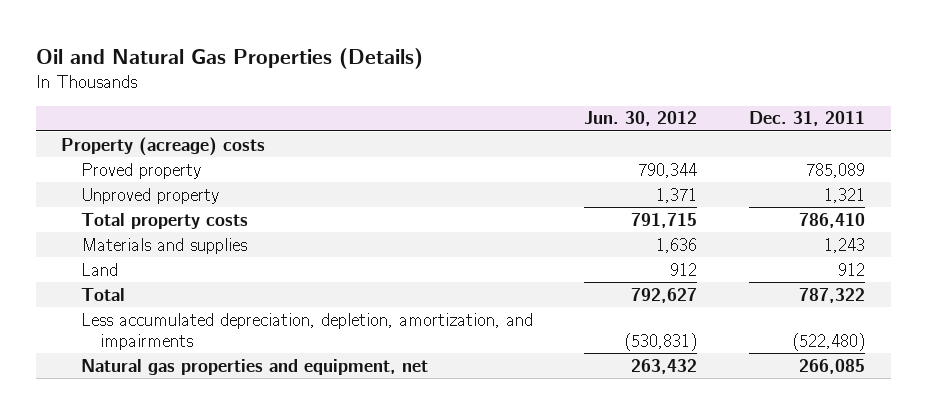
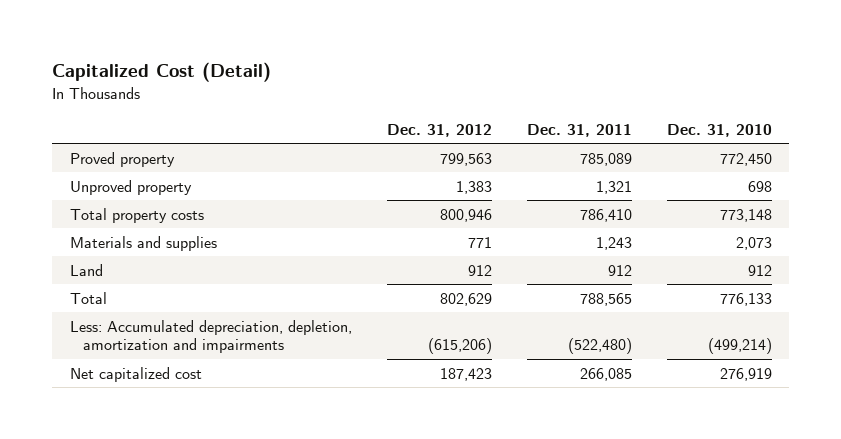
- Oil and Natural Gas Properties (Details)
+ Capitalized Cost (Detail)
- | Jun. 30, 2012 | Dec. 31, 2011
+ | Dec. 31, 2012 | Dec. 31, 2011 | Dec. 31, 2010
- Property (acreage) costs
- Total | 792,627 | 787,322
- Less accumulated depreciation, depletion, amortization, and impairments | (530,831) | (522,480)
- Natural gas properties and equipment, net | 263,432 | 266,085
+ Total | 802,629 | 788,565 | 776,133
+ Less: Accumulated depreciation, depletion, amortization and impairments | (615,206) | (522,480) | (499,214)
+ Net capitalized cost | 187,423 | 266,085 | 276,919

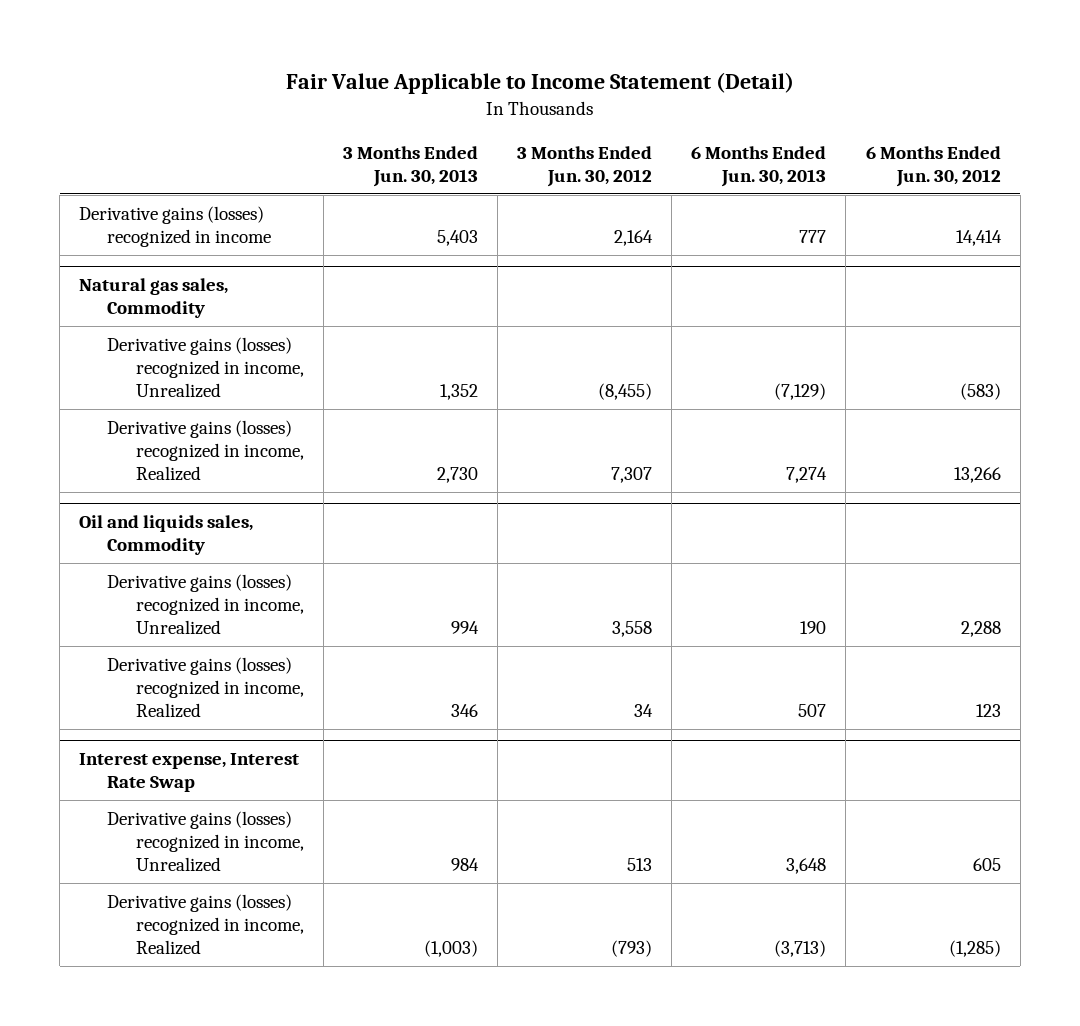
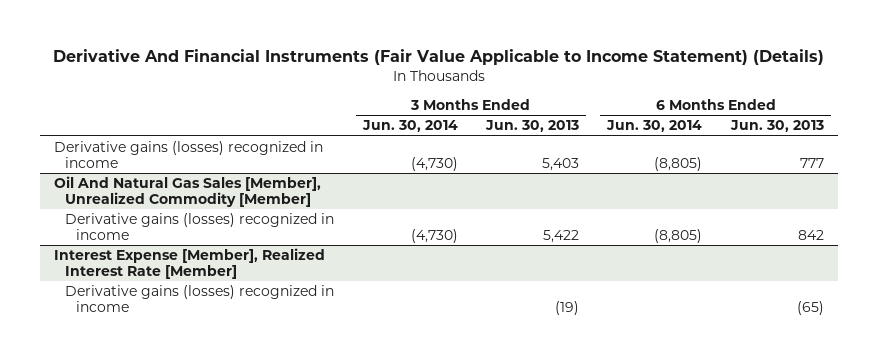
- Fair Value Applicable to Income Statement (Detail)
+ Derivative And Financial Instruments (Fair Value Applicable to Income Statement) (Details)
- | 3 Months Ended Jun. 30, 2013 | 3 Months Ended Jun. 30, 2012 | 6 Months Ended Jun. 30, 2013 | 6 Months Ended Jun. 30, 2012
+ | 3 Months Ended Jun. 30, 2014 | 3 Months Ended Jun. 30, 2013 | 6 Months Ended Jun. 30, 2014 | 6 Months Ended Jun. 30, 2013
- Natural gas sales, Commodity
- Derivative gains (losses) recognized in income, Unrealized | 1,352 | (8,455) | (7,129) | (583)
- Derivative gains (losses) recognized in income, Realized | 2,730 | 7,307 | 7,274 | 13,266
- Oil and liquids sales, Commodity
- Derivative gains (losses) recognized in income, Unrealized | 994 | 3,558 | 190 | 2,288
- Derivative gains (losses) recognized in income, Realized | 346 | 34 | 507 | 123
- Interest expense, Interest Rate Swap
- Derivative gains (losses) recognized in income, Unrealized | 984 | 513 | 3,648 | 605
- Derivative gains (losses) recognized in income, Realized | (1,003) | (793) | (3,713) | (1,285)
+ Oil And Natural Gas Sales [Member], Unrealized Commodity [Member]
+ Derivative gains (losses) recognized in income | (4,730) | 5,422 | (8,805) | 842
+ Interest Expense [Member], Realized Interest Rate [Member]
+ Derivative gains (losses) recognized in income | | (19) | | (65)

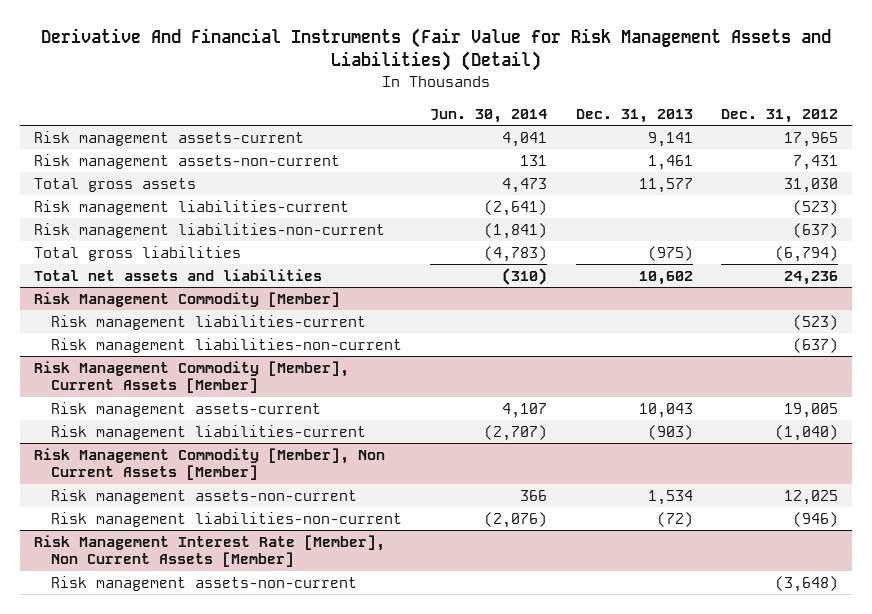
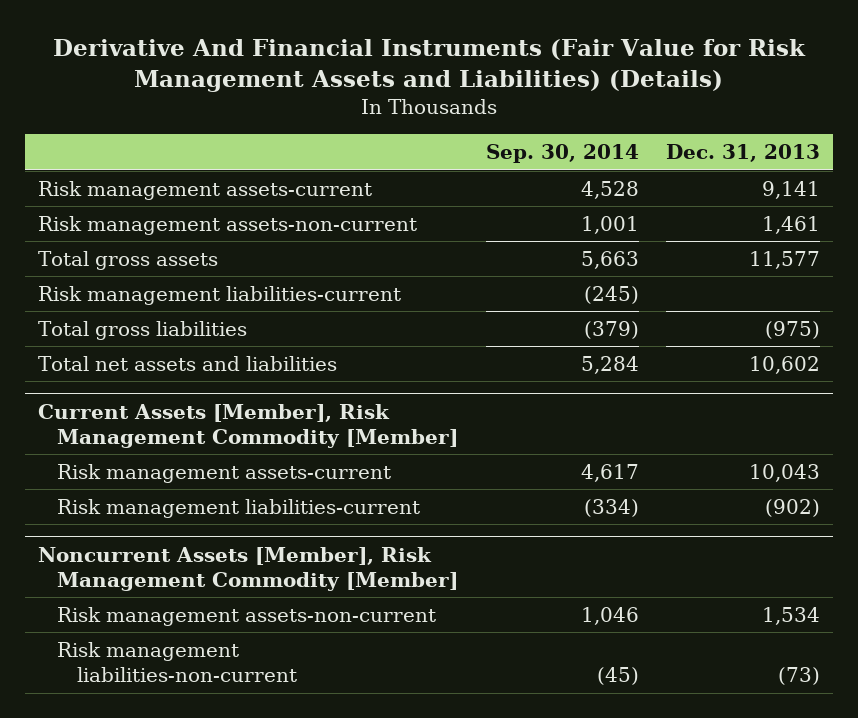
- Derivative And Financial Instruments (Fair Value for Risk Management Assets and Liabilities) (Detail)
+ Derivative And Financial Instruments (Fair Value for Risk Management Assets and Liabilities) (Details)
- | Jun. 30, 2014 | Dec. 31, 2013 | Dec. 31, 2012
+ | Sep. 30, 2014 | Dec. 31, 2013
- Risk management liabilities-non-current | (1,841) | | (637)
- Risk Management Commodity [Member]
- Risk management liabilities-current | | | (523)
- Risk management liabilities-non-current | | | (637)
- Risk Management Commodity [Member], Current Assets [Member]
+ Current Assets [Member], Risk Management Commodity [Member]
- Risk management liabilities-current | (2,707) | (903) | (1,040)
- Risk Management Commodity [Member], Non Current Assets [Member]
+ Risk management liabilities-current | (334) | (902)
+ Noncurrent Assets [Member], Risk Management Commodity [Member]
- Risk management liabilities-non-current | (2,076) | (72) | (946)
- Risk Management Interest Rate [Member], Non Current Assets [Member]
- Risk management assets-non-current | | | (3,648)
+ Risk management liabilities-non-current | (45) | (73)

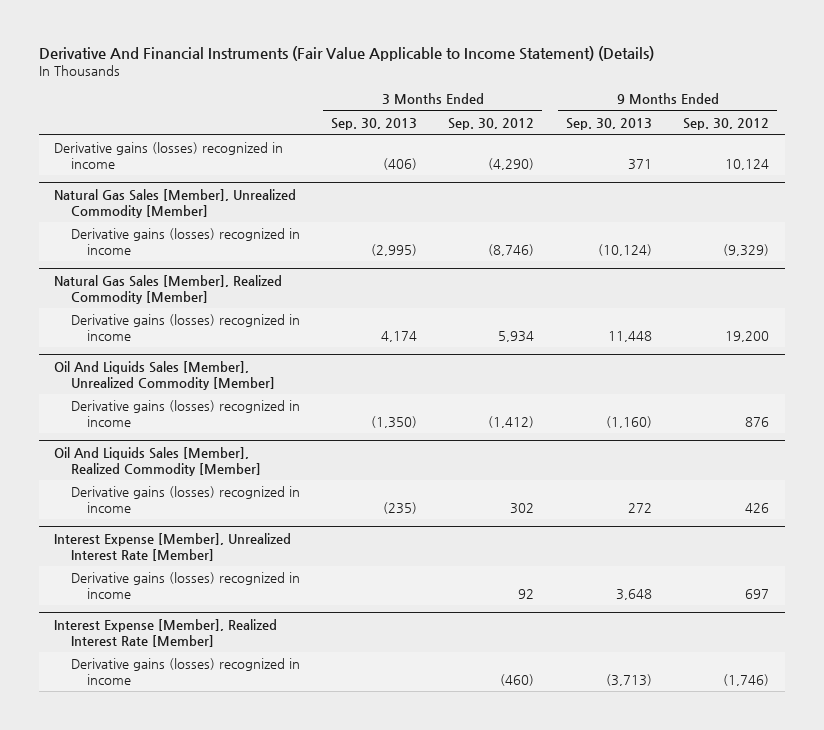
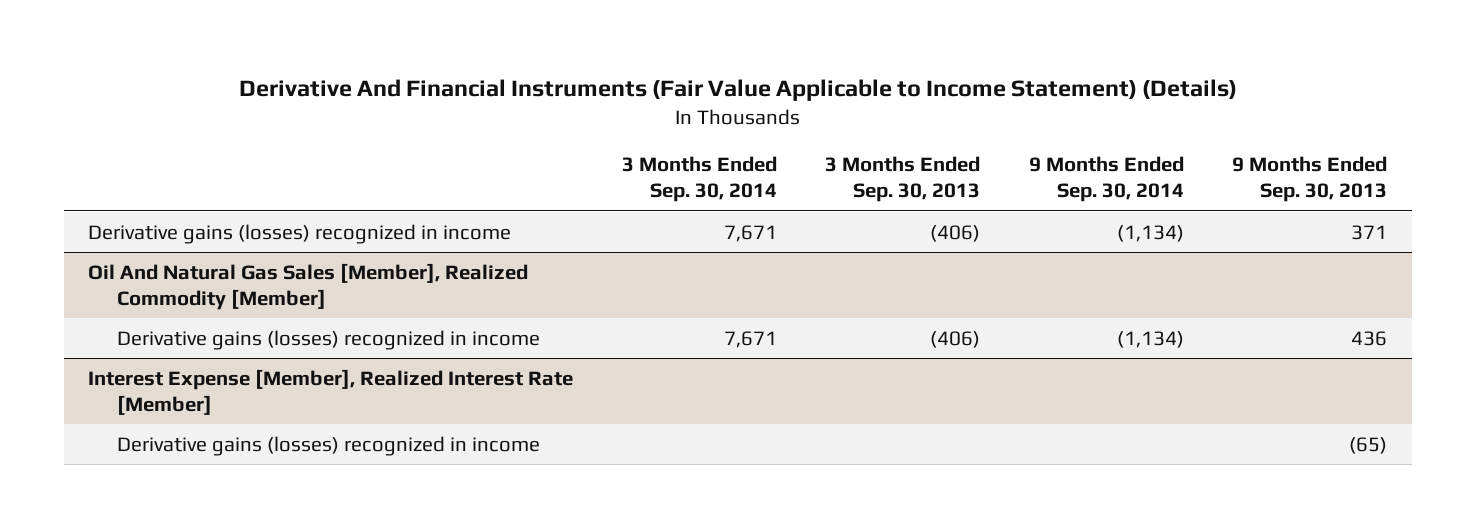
- | 3 Months Ended Sep. 30, 2013 | 3 Months Ended Sep. 30, 2012 | 9 Months Ended Sep. 30, 2013 | 9 Months Ended Sep. 30, 2012
+ | 3 Months Ended Sep. 30, 2014 | 3 Months Ended Sep. 30, 2013 | 9 Months Ended Sep. 30, 2014 | 9 Months Ended Sep. 30, 2013
- Natural Gas Sales [Member], Unrealized Commodity [Member]
- Derivative gains (losses) recognized in income | (2,995) | (8,746) | (10,124) | (9,329)
- Natural Gas Sales [Member], Realized Commodity [Member]
- Derivative gains (losses) recognized in income | 4,174 | 5,934 | 11,448 | 19,200
- Oil And Liquids Sales [Member], Unrealized Commodity [Member]
- Derivative gains (losses) recognized in income | (1,350) | (1,412) | (1,160) | 876
- Oil And Liquids Sales [Member], Realized Commodity [Member]
- Derivative gains (losses) recognized in income | (235) | 302 | 272 | 426
- Interest Expense [Member], Unrealized Interest Rate [Member]
- Derivative gains (losses) recognized in income | | 92 | 3,648 | 697
+ Oil And Natural Gas Sales [Member], Realized Commodity [Member]
+ Derivative gains (losses) recognized in income | 7,671 | (406) | (1,134) | 436
@ Interest Expense [Member], Realized Interest Rate [Member]
- Derivative gains (losses) recognized in income | | (460) | (3,713) | (1,746)
+ Derivative gains (losses) recognized in income | | | | (65)

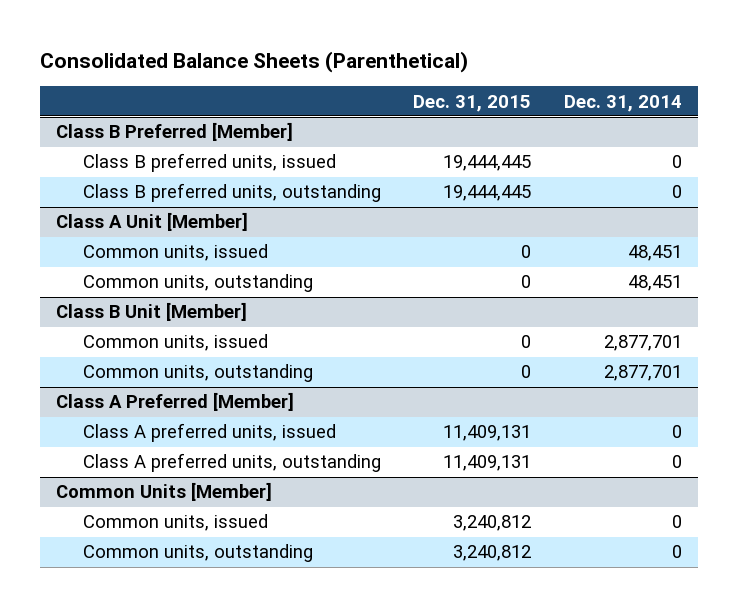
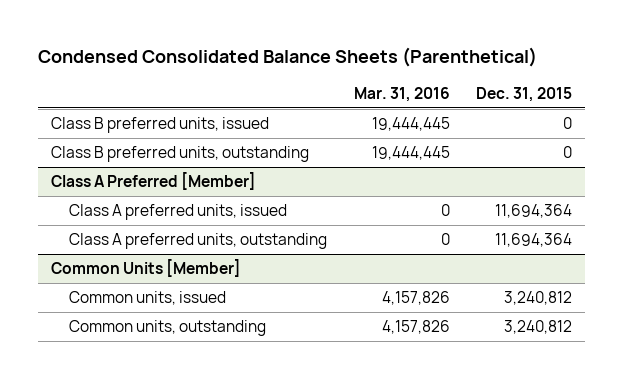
- Consolidated Balance Sheets (Parenthetical)
+ Condensed Consolidated Balance Sheets (Parenthetical)
- | Dec. 31, 2015 | Dec. 31, 2014
+ | Mar. 31, 2016 | Dec. 31, 2015
- Class B Preferred [Member]
- Class B preferred units, issued | 19,444,445 | 0
- Class B preferred units, outstanding | 19,444,445 | 0
- Class A Unit [Member]
- Common units, issued | 0 | 48,451
- Common units, outstanding | 0 | 48,451
- Class B Unit [Member]
- Common units, issued | 0 | 2,877,701
- Common units, outstanding | 0 | 2,877,701
+ Class B preferred units, issued | 19,444,445 | 0
+ Class B preferred units, outstanding | 19,444,445 | 0
@ Class A Preferred [Member]
- Class A preferred units, issued | 11,409,131 | 0
- Class A preferred units, outstanding | 11,409,131 | 0
+ Class A preferred units, issued | 0 | 11,694,364
+ Class A preferred units, outstanding | 0 | 11,694,364

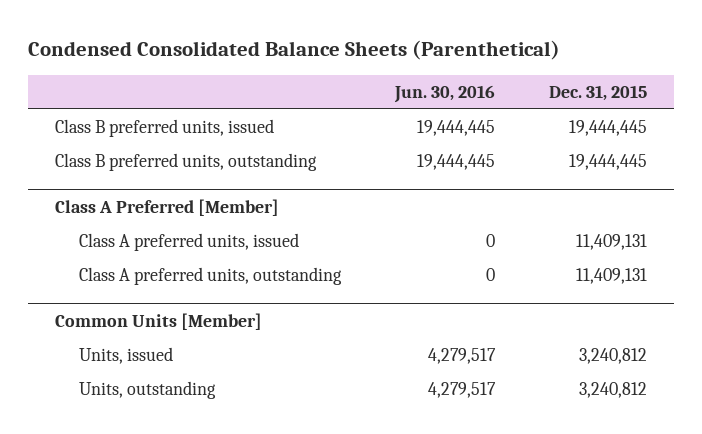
- | Mar. 31, 2016 | Dec. 31, 2015
+ | Jun. 30, 2016 | Dec. 31, 2015
- Class B preferred units, issued | 19,444,445 | 0
- Class B preferred units, outstanding | 19,444,445 | 0
+ Class B preferred units, issued | 19,444,445 | 19,444,445
+ Class B preferred units, outstanding | 19,444,445 | 19,444,445
@ Class A Preferred [Member]
- Class A preferred units, issued | 0 | 11,694,364
- Class A preferred units, outstanding | 0 | 11,694,364
+ Class A preferred units, issued | 0 | 11,409,131
+ Class A preferred units, outstanding | 0 | 11,409,131
@ Common Units [Member]
- Common units, issued | 4,157,826 | 3,240,812
- Common units, outstanding | 4,157,826 | 3,240,812
+ Units, issued | 4,279,517 | 3,240,812
+ Units, outstanding | 4,279,517 | 3,240,812

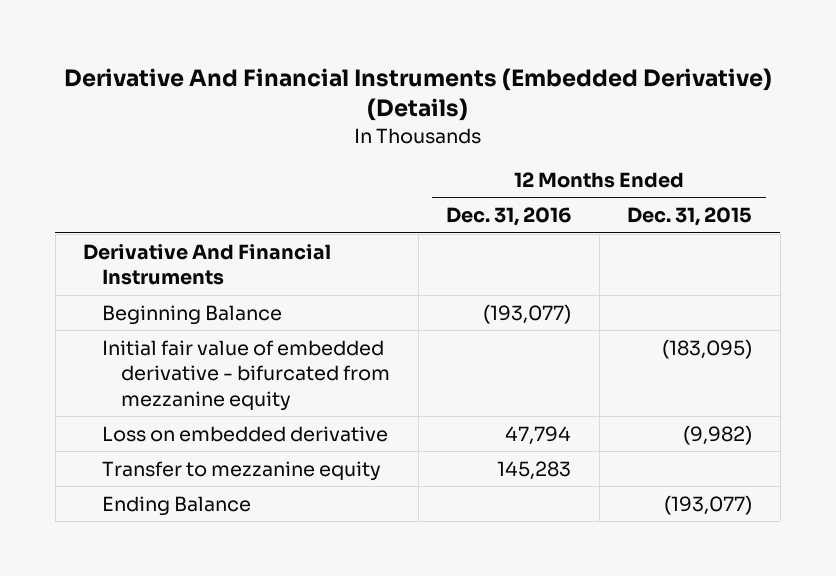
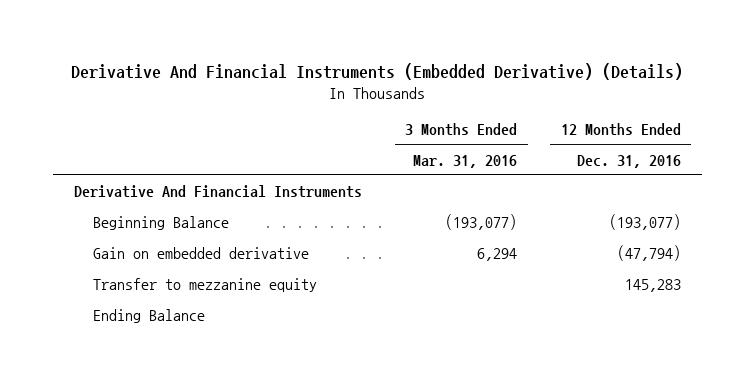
- | 12 Months Ended Dec. 31, 2016 | 12 Months Ended Dec. 31, 2015
+ | 3 Months Ended Mar. 31, 2016 | 12 Months Ended Dec. 31, 2016
- Initial fair value of embedded derivative - bifurcated from mezzanine equity | | (183,095)
- Loss on embedded derivative | 47,794 | (9,982)
+ Gain on embedded derivative | 6,294 | (47,794)

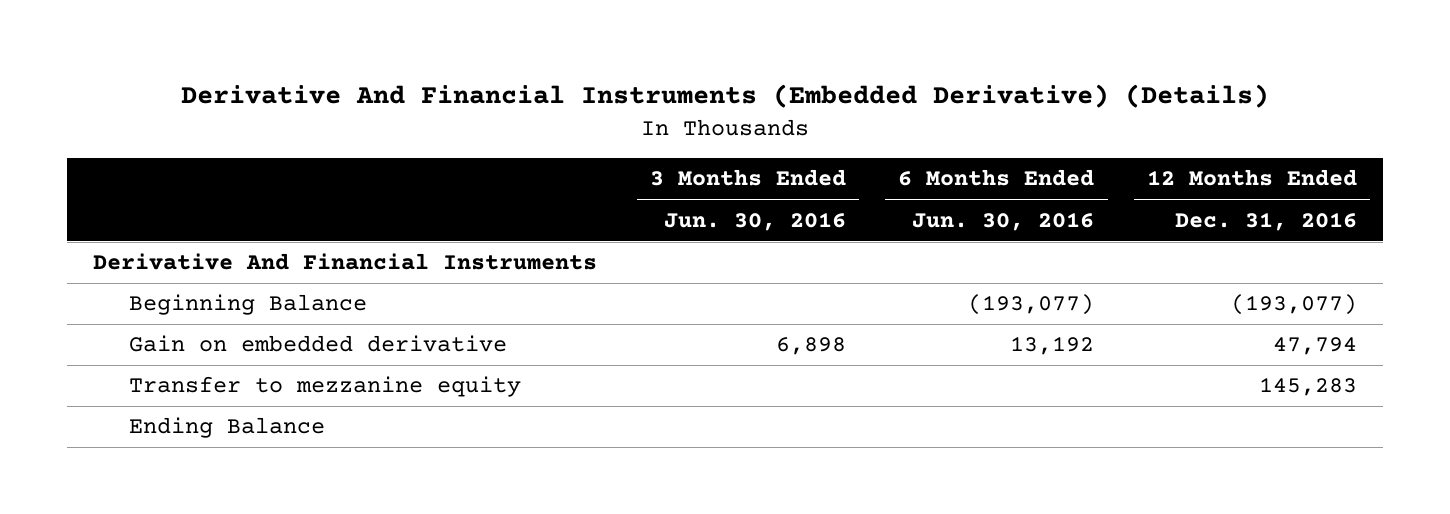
- | 3 Months Ended Mar. 31, 2016 | 12 Months Ended Dec. 31, 2016
+ | 3 Months Ended Jun. 30, 2016 | 6 Months Ended Jun. 30, 2016 | 12 Months Ended Dec. 31, 2016
- Gain on embedded derivative | 6,294 | (47,794)
+ Gain on embedded derivative | 6,898 | 13,192 | 47,794

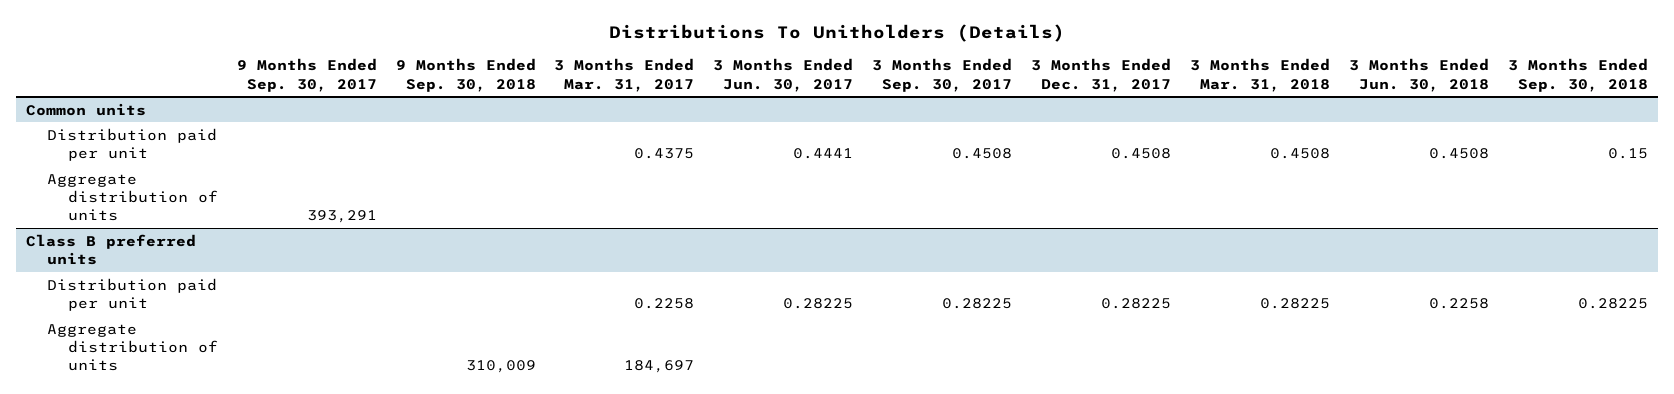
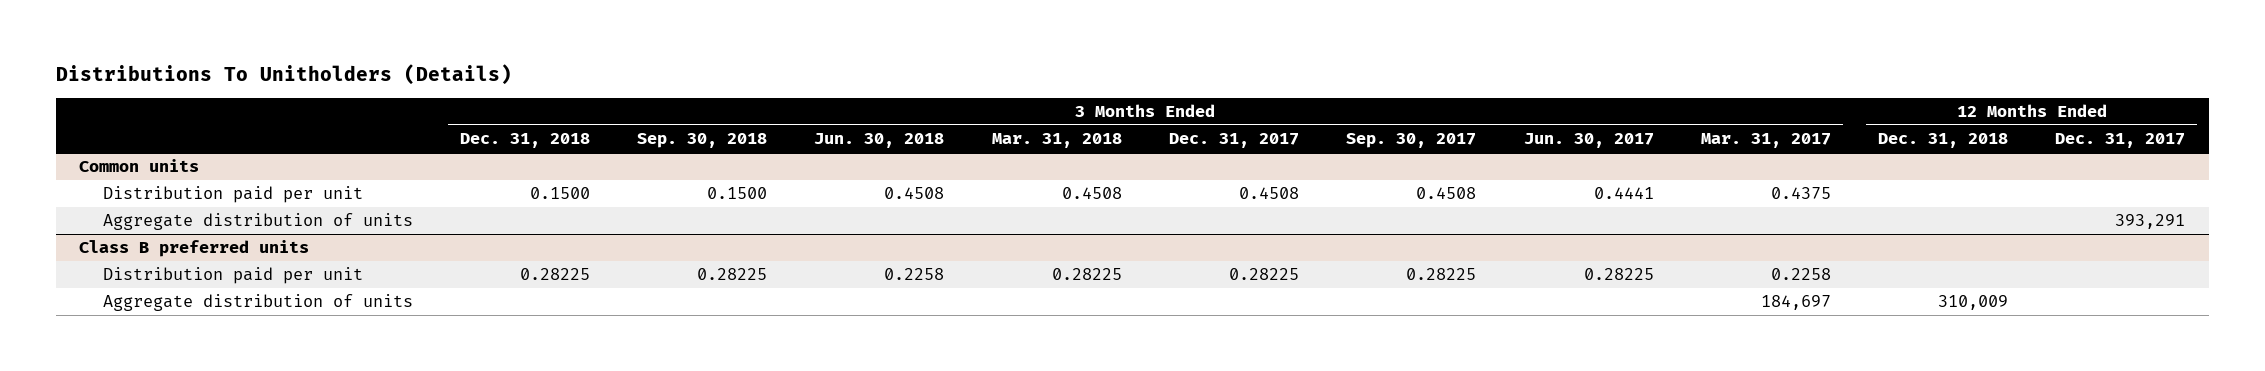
- | 9 Months Ended Sep. 30, 2017 | 9 Months Ended Sep. 30, 2018 | 3 Months Ended Mar. 31, 2017 | 3 Months Ended Jun. 30, 2017 | 3 Months Ended Sep. 30, 2017 | 3 Months Ended Dec. 31, 2017 | 3 Months Ended Mar. 31, 2018 | 3 Months Ended Jun. 30, 2018 | 3 Months Ended Sep. 30, 2018
+ | 3 Months Ended Dec. 31, 2018 | 3 Months Ended Sep. 30, 2018 | 3 Months Ended Jun. 30, 2018 | 3 Months Ended Mar. 31, 2018 | 3 Months Ended Dec. 31, 2017 | 3 Months Ended Sep. 30, 2017 | 3 Months Ended Jun. 30, 2017 | 3 Months Ended Mar. 31, 2017 | 12 Months Ended Dec. 31, 2018 | 12 Months Ended Dec. 31, 2017
@ Common units
- Distribution paid per unit | | | 0.4375 | 0.4441 | 0.4508 | 0.4508 | 0.4508 | 0.4508 | 0.15
+ Distribution paid per unit | 0.1500 | 0.1500 | 0.4508 | 0.4508 | 0.4508 | 0.4508 | 0.4441 | 0.4375 | |

